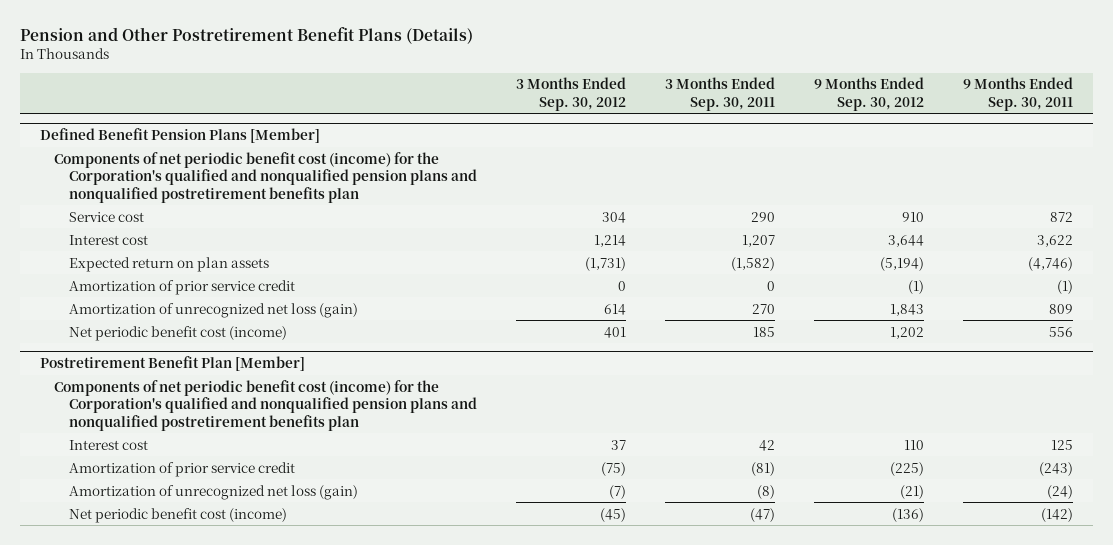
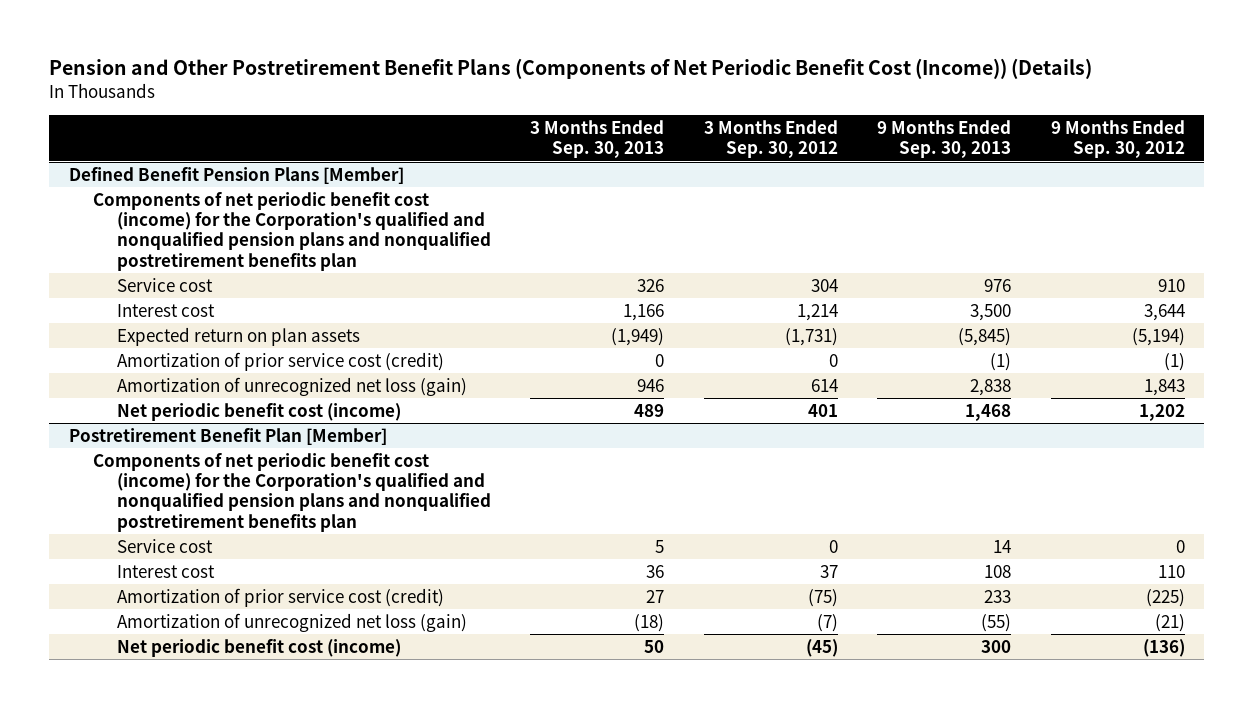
- Pension and Other Postretirement Benefit Plans (Details)
+ Pension and Other Postretirement Benefit Plans (Components of Net Periodic Benefit Cost (Income)) (Details)
- | 3 Months Ended Sep. 30, 2012 | 3 Months Ended Sep. 30, 2011 | 9 Months Ended Sep. 30, 2012 | 9 Months Ended Sep. 30, 2011
+ | 3 Months Ended Sep. 30, 2013 | 3 Months Ended Sep. 30, 2012 | 9 Months Ended Sep. 30, 2013 | 9 Months Ended Sep. 30, 2012
@ Defined Benefit Pension Plans [Member]
- Amortization of prior service credit | 0 | 0 | (1) | (1)
+ Amortization of prior service cost (credit) | 0 | 0 | (1) | (1)
@ Postretirement Benefit Plan [Member]
+ Service cost | 5 | 0 | 14 | 0
- Amortization of prior service credit | (75) | (81) | (225) | (243)
+ Amortization of prior service cost (credit) | 27 | (75) | 233 | (225)

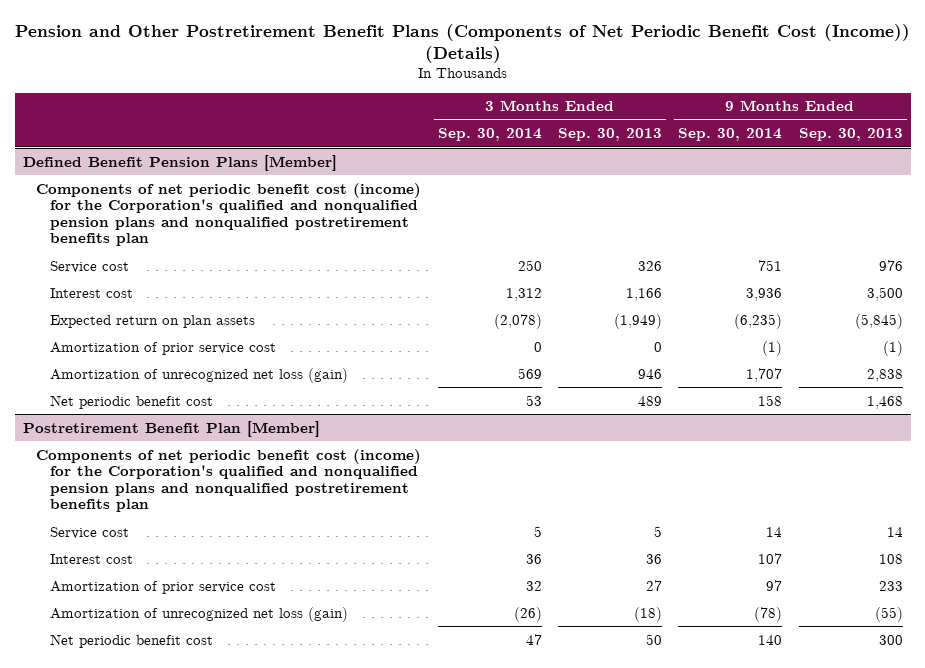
- | 3 Months Ended Sep. 30, 2013 | 3 Months Ended Sep. 30, 2012 | 9 Months Ended Sep. 30, 2013 | 9 Months Ended Sep. 30, 2012
+ | 3 Months Ended Sep. 30, 2014 | 3 Months Ended Sep. 30, 2013 | 9 Months Ended Sep. 30, 2014 | 9 Months Ended Sep. 30, 2013
@ Defined Benefit Pension Plans [Member]
- Amortization of prior service cost (credit) | 0 | 0 | (1) | (1)
+ Amortization of prior service cost | 0 | 0 | (1) | (1)
- Net periodic benefit cost (income) | 489 | 401 | 1,468 | 1,202
+ Net periodic benefit cost | 53 | 489 | 158 | 1,468
@ Postretirement Benefit Plan [Member]
- Amortization of prior service cost (credit) | 27 | (75) | 233 | (225)
+ Amortization of prior service cost | 32 | 27 | 97 | 233
- Net periodic benefit cost (income) | 50 | (45) | 300 | (136)
+ Net periodic benefit cost | 47 | 50 | 140 | 300

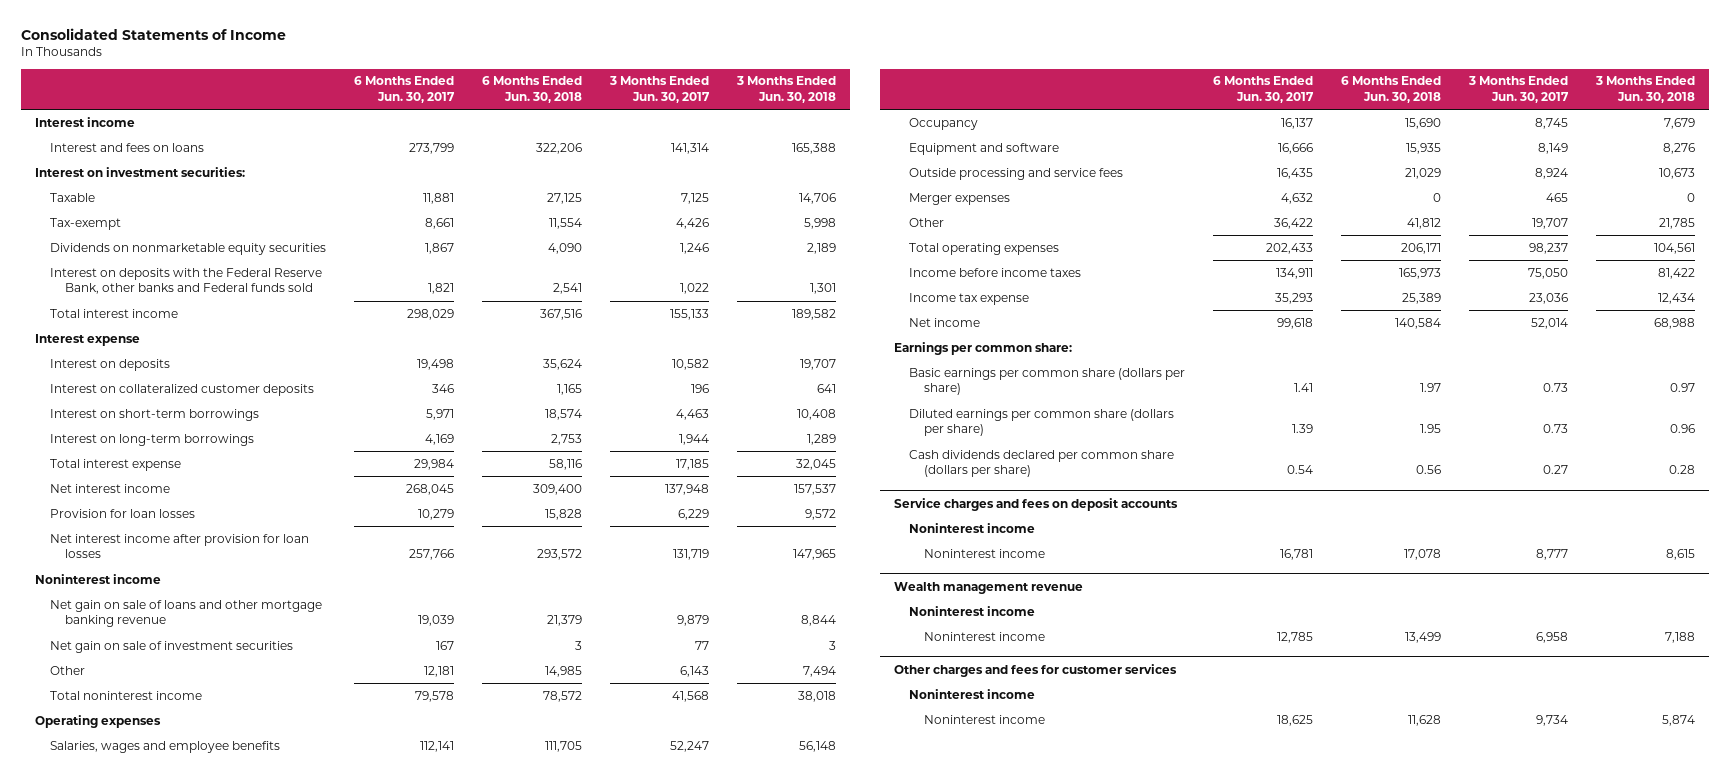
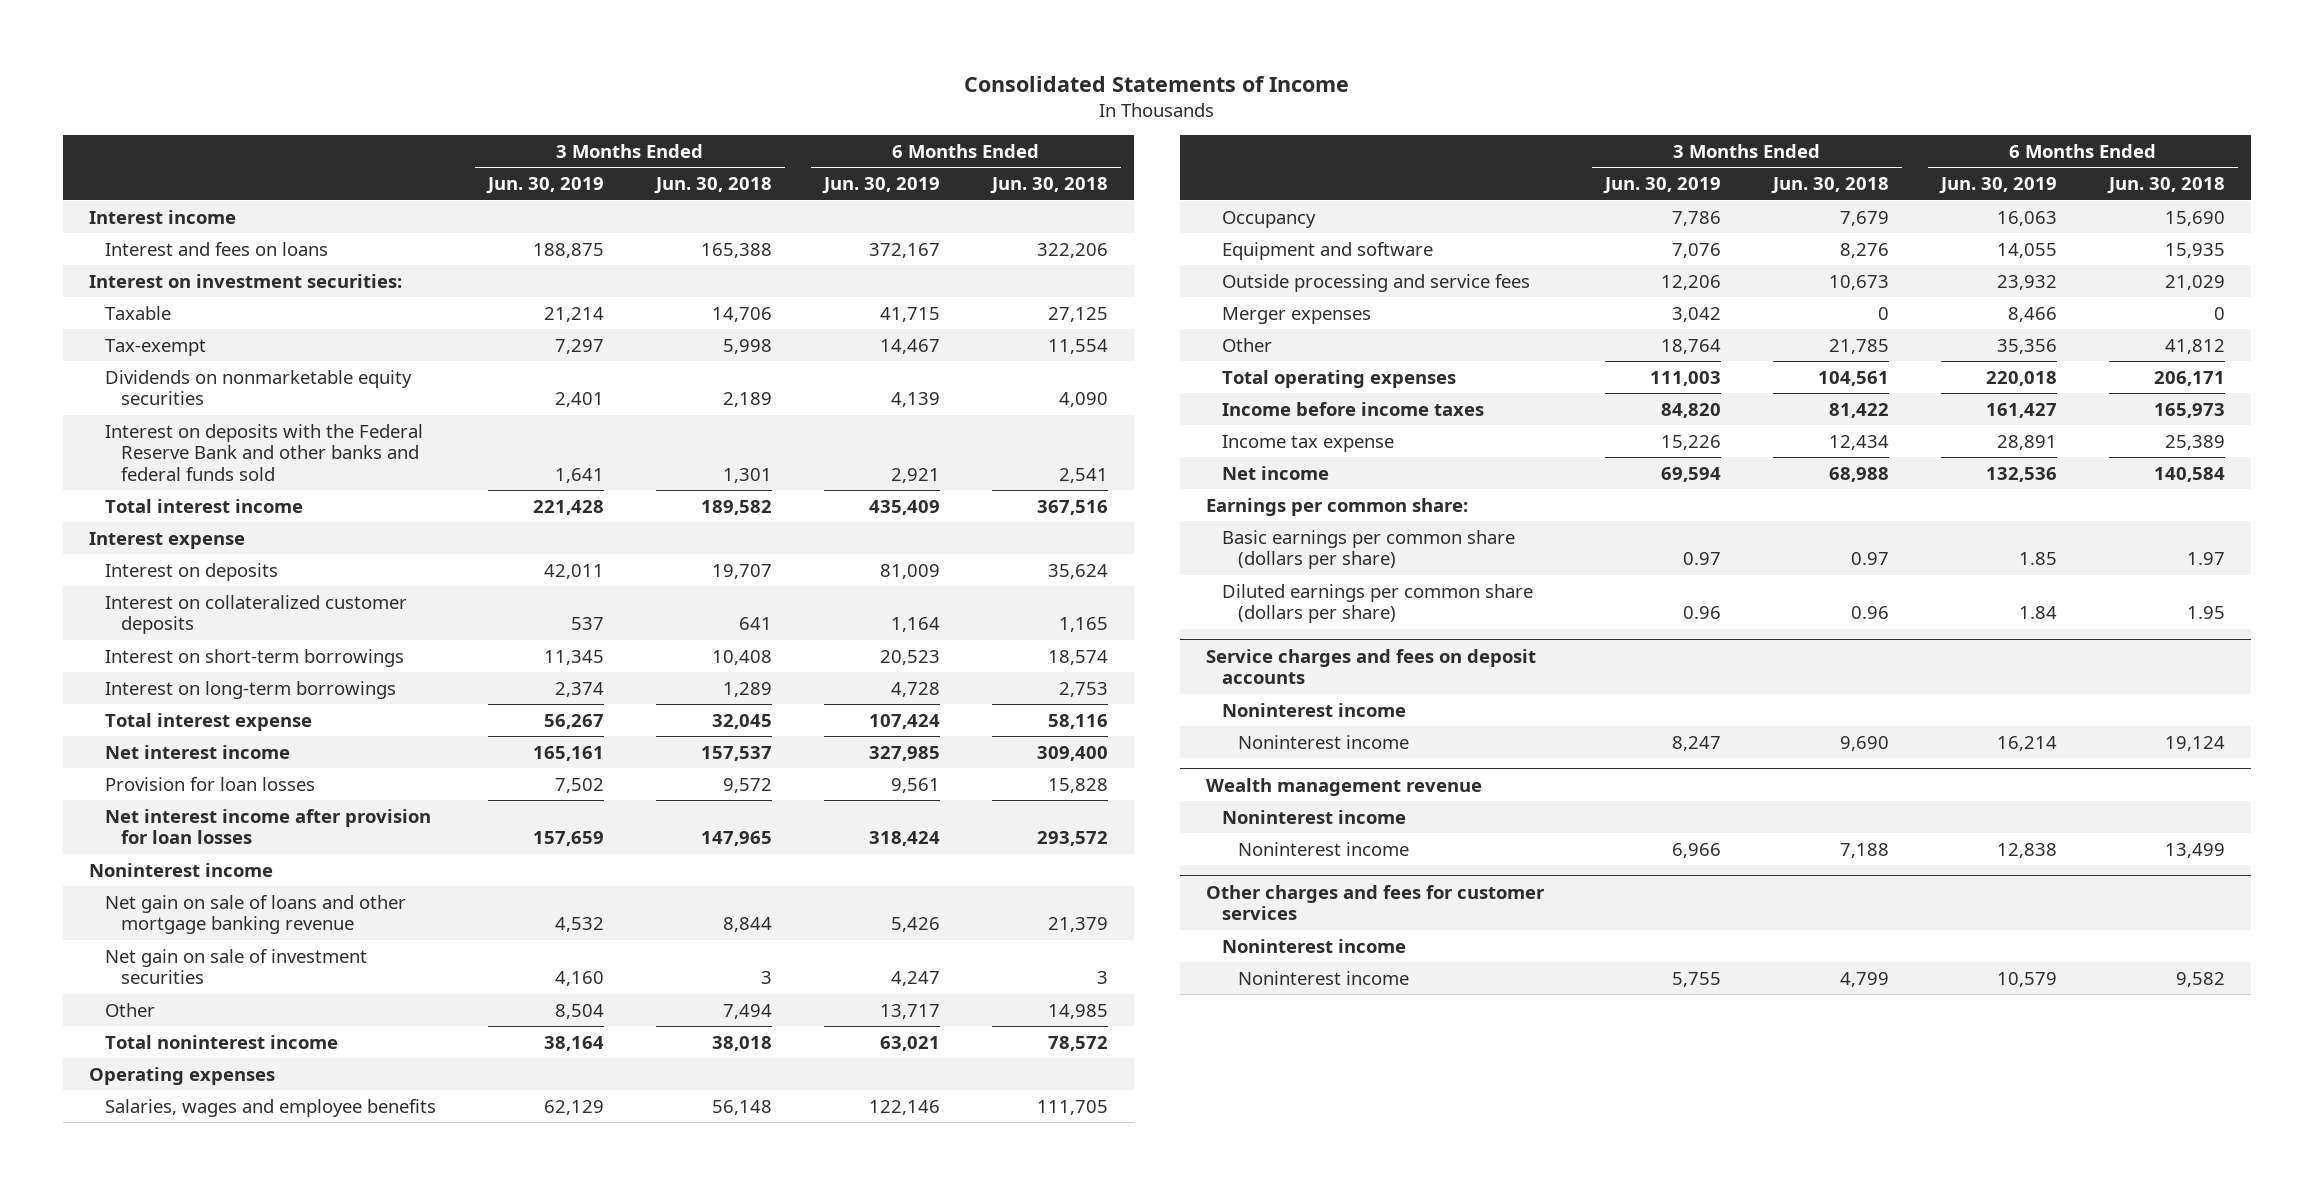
- | 6 Months Ended Jun. 30, 2017 | 6 Months Ended Jun. 30, 2018 | 3 Months Ended Jun. 30, 2017 | 3 Months Ended Jun. 30, 2018
+ | 3 Months Ended Jun. 30, 2019 | 3 Months Ended Jun. 30, 2018 | 6 Months Ended Jun. 30, 2019 | 6 Months Ended Jun. 30, 2018
- Interest on deposits with the Federal Reserve Bank, other banks and Federal funds sold | 1,821 | 2,541 | 1,022 | 1,301
+ Interest on deposits with the Federal Reserve Bank and other banks and federal funds sold | 1,641 | 1,301 | 2,921 | 2,541
- Cash dividends declared per common share (dollars per share) | 0.54 | 0.56 | 0.27 | 0.28
@ Service charges and fees on deposit accounts
- Noninterest income | 16,781 | 17,078 | 8,777 | 8,615
+ Noninterest income | 8,247 | 9,690 | 16,214 | 19,124
@ Other charges and fees for customer services
- Noninterest income | 18,625 | 11,628 | 9,734 | 5,874
+ Noninterest income | 5,755 | 4,799 | 10,579 | 9,582

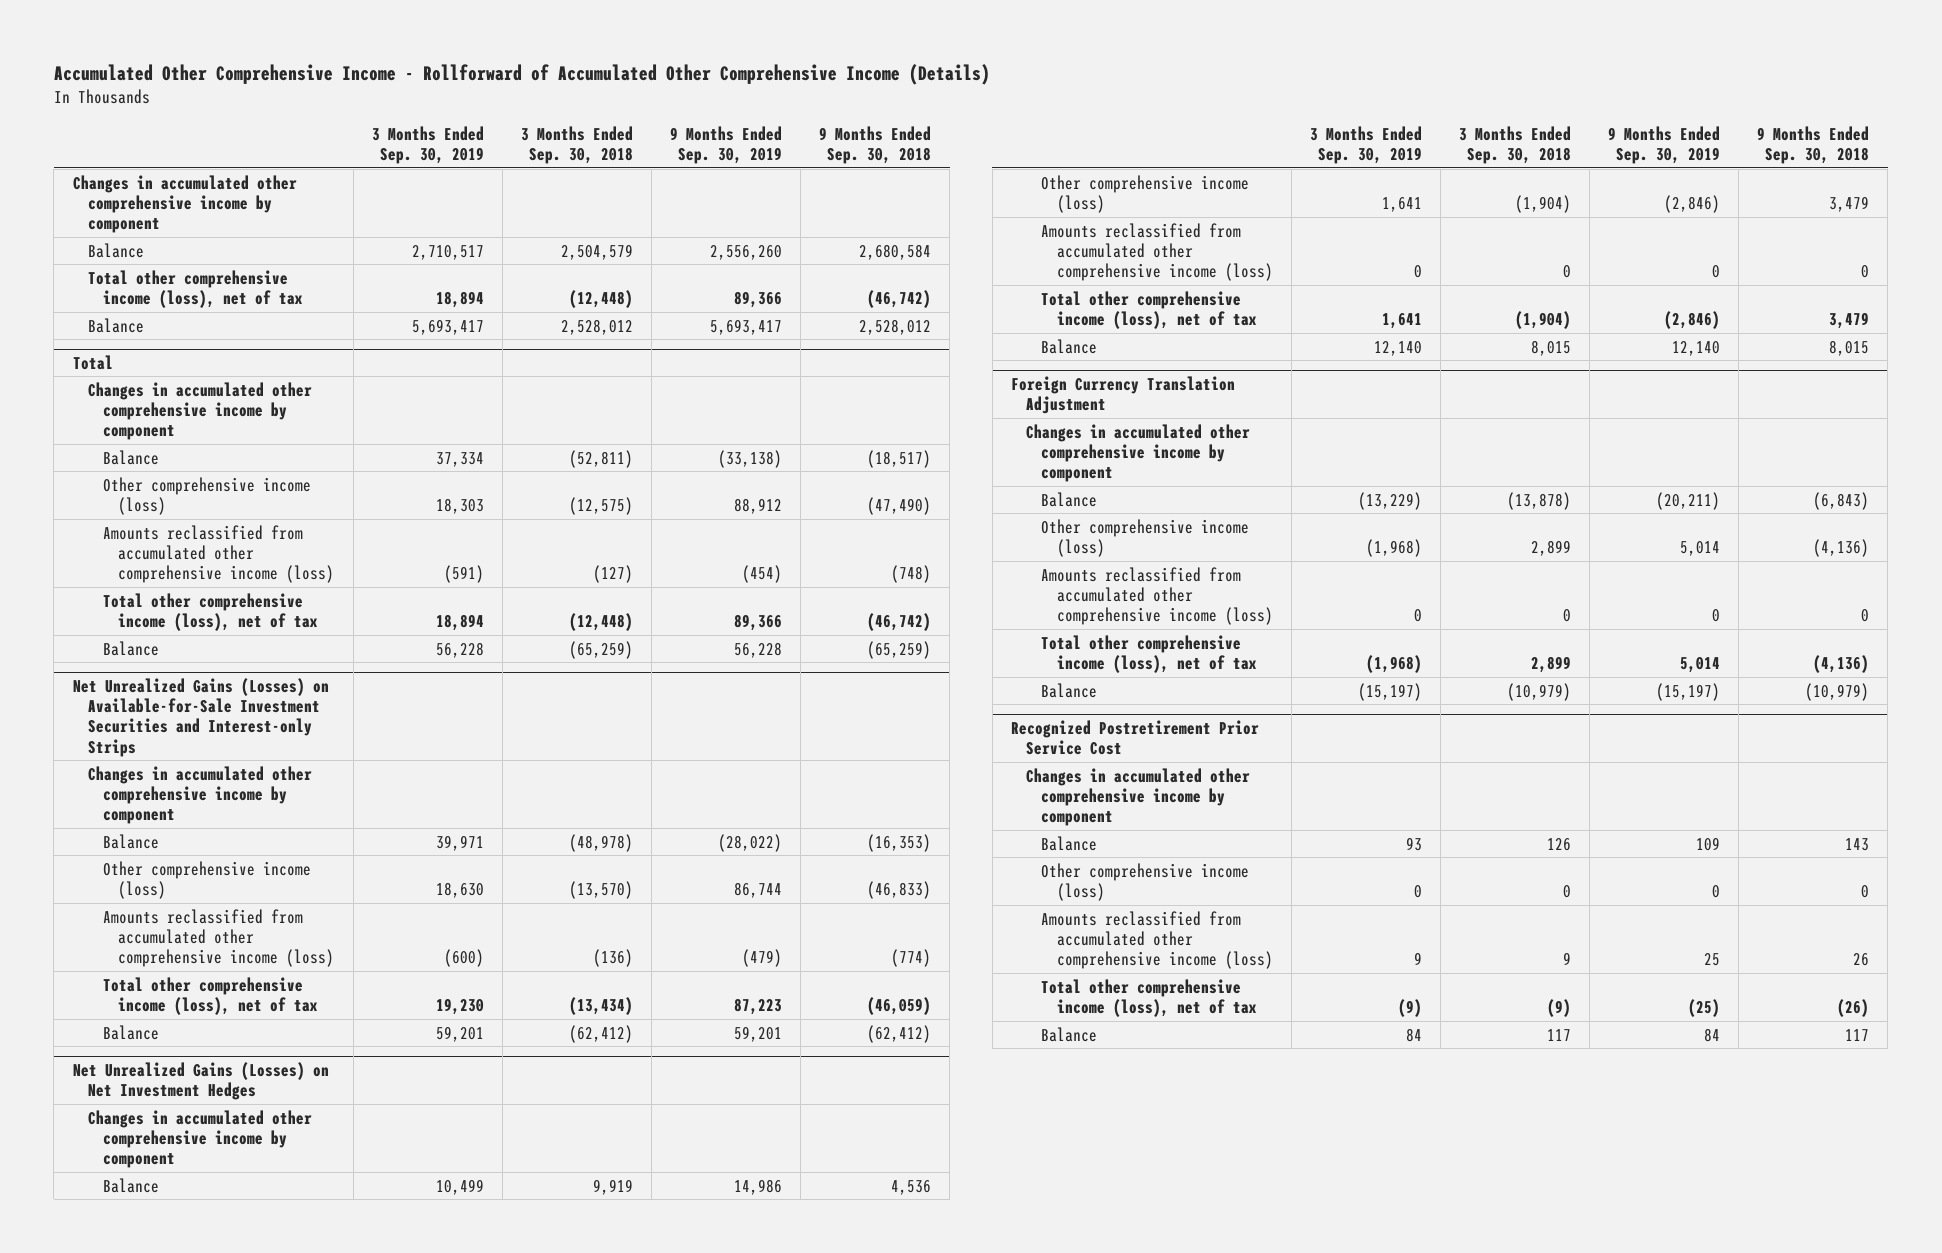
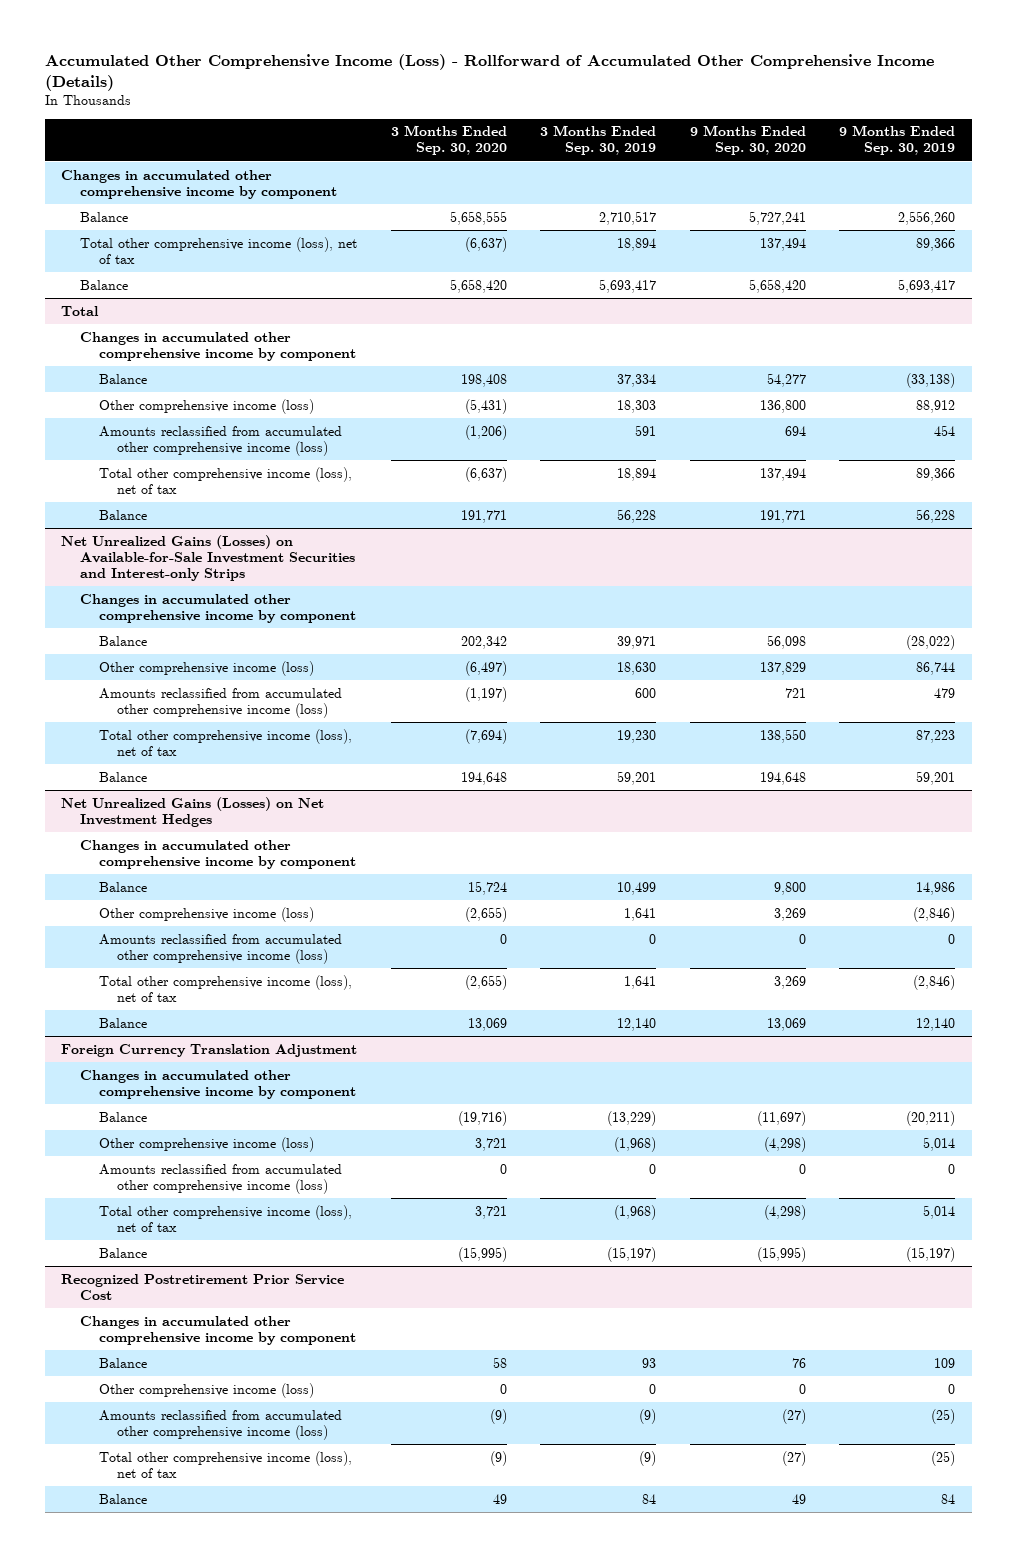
- Accumulated Other Comprehensive Income - Rollforward of Accumulated Other Comprehensive Income (Details)
+ Accumulated Other Comprehensive Income (Loss) - Rollforward of Accumulated Other Comprehensive Income (Details)
- | 3 Months Ended Sep. 30, 2019 | 3 Months Ended Sep. 30, 2018 | 9 Months Ended Sep. 30, 2019 | 9 Months Ended Sep. 30, 2018
+ | 3 Months Ended Sep. 30, 2020 | 3 Months Ended Sep. 30, 2019 | 9 Months Ended Sep. 30, 2020 | 9 Months Ended Sep. 30, 2019
@ Total
- Amounts reclassified from accumulated other comprehensive income (loss) | (591) | (127) | (454) | (748)
+ Amounts reclassified from accumulated other comprehensive income (loss) | (1,206) | 591 | 694 | 454
@ Net Unrealized Gains (Losses) on Available-for-Sale Investment Securities and Interest-only Strips
- Amounts reclassified from accumulated other comprehensive income (loss) | (600) | (136) | (479) | (774)
+ Amounts reclassified from accumulated other comprehensive income (loss) | (1,197) | 600 | 721 | 479
@ Recognized Postretirement Prior Service Cost
- Amounts reclassified from accumulated other comprehensive income (loss) | 9 | 9 | 25 | 26
+ Amounts reclassified from accumulated other comprehensive income (loss) | (9) | (9) | (27) | (25)

